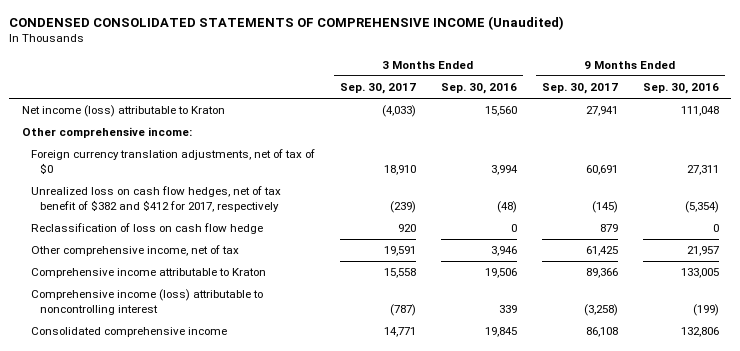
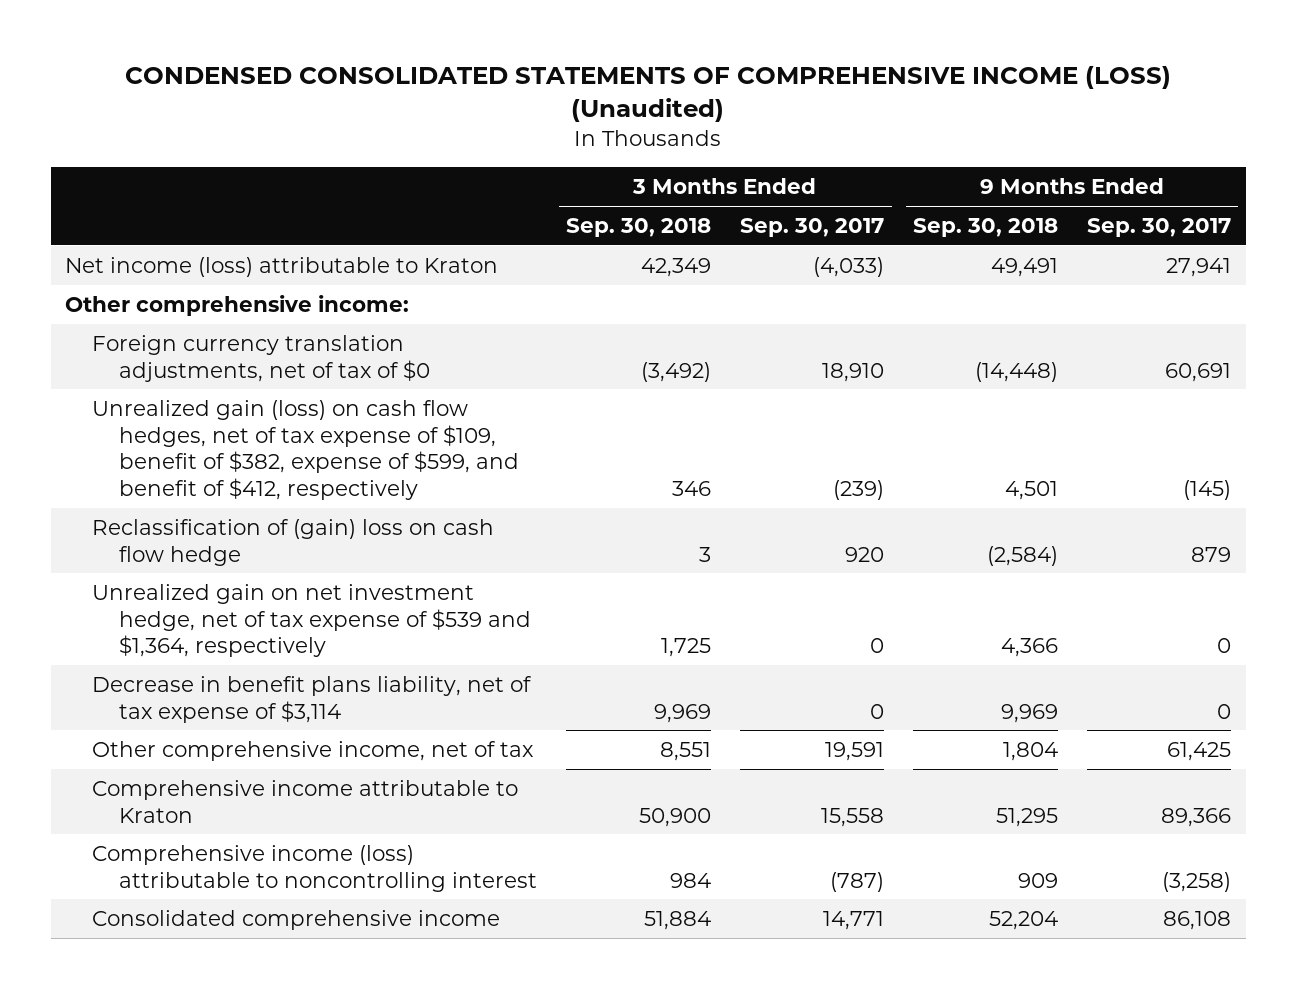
- CONDENSED CONSOLIDATED STATEMENTS OF COMPREHENSIVE INCOME (Unaudited)
+ CONDENSED CONSOLIDATED STATEMENTS OF COMPREHENSIVE INCOME (LOSS) (Unaudited)
- | 3 Months Ended Sep. 30, 2017 | 3 Months Ended Sep. 30, 2016 | 9 Months Ended Sep. 30, 2017 | 9 Months Ended Sep. 30, 2016
+ | 3 Months Ended Sep. 30, 2018 | 3 Months Ended Sep. 30, 2017 | 9 Months Ended Sep. 30, 2018 | 9 Months Ended Sep. 30, 2017
- Unrealized loss on cash flow hedges, net of tax benefit of $382 and $412 for 2017, respectively | (239) | (48) | (145) | (5,354)
- Reclassification of loss on cash flow hedge | 920 | 0 | 879 | 0
+ Unrealized gain (loss) on cash flow hedges, net of tax expense of $109, benefit of $382, expense of $599, and benefit of $412, respectively | 346 | (239) | 4,501 | (145)
+ Reclassification of (gain) loss on cash flow hedge | 3 | 920 | (2,584) | 879
+ Unrealized gain on net investment hedge, net of tax expense of $539 and $1,364, respectively | 1,725 | 0 | 4,366 | 0
+ Decrease in benefit plans liability, net of tax expense of $3,114 | 9,969 | 0 | 9,969 | 0

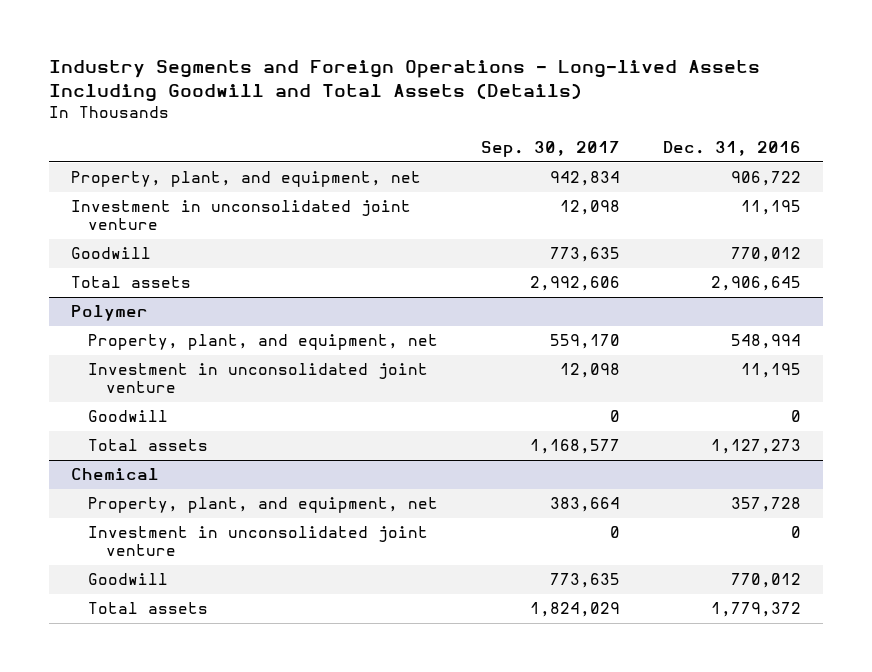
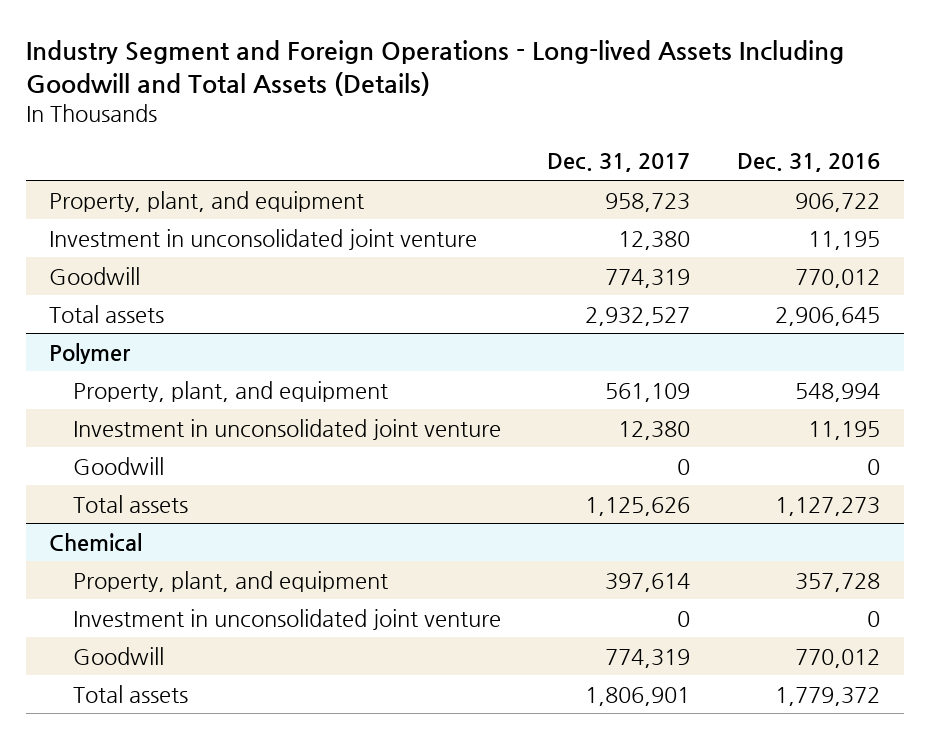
- Industry Segments and Foreign Operations - Long-lived Assets Including Goodwill and Total Assets (Details)
+ Industry Segment and Foreign Operations - Long-lived Assets Including Goodwill and Total Assets (Details)
- | Sep. 30, 2017 | Dec. 31, 2016
+ | Dec. 31, 2017 | Dec. 31, 2016
- Property, plant, and equipment, net | 942,834 | 906,722
+ Property, plant, and equipment | 958,723 | 906,722
@ Polymer
- Property, plant, and equipment, net | 559,170 | 548,994
+ Property, plant, and equipment | 561,109 | 548,994
@ Chemical
- Property, plant, and equipment, net | 383,664 | 357,728
+ Property, plant, and equipment | 397,614 | 357,728

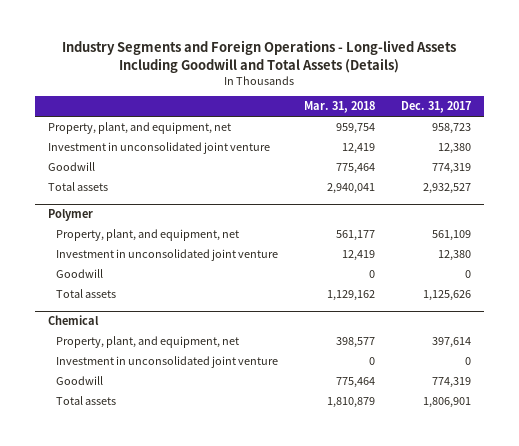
- Industry Segment and Foreign Operations - Long-lived Assets Including Goodwill and Total Assets (Details)
+ Industry Segments and Foreign Operations - Long-lived Assets Including Goodwill and Total Assets (Details)
- | Dec. 31, 2017 | Dec. 31, 2016
+ | Mar. 31, 2018 | Dec. 31, 2017
- Property, plant, and equipment | 958,723 | 906,722
+ Property, plant, and equipment, net | 959,754 | 958,723
@ Polymer
- Property, plant, and equipment | 561,109 | 548,994
+ Property, plant, and equipment, net | 561,177 | 561,109
@ Chemical
- Property, plant, and equipment | 397,614 | 357,728
+ Property, plant, and equipment, net | 398,577 | 397,614

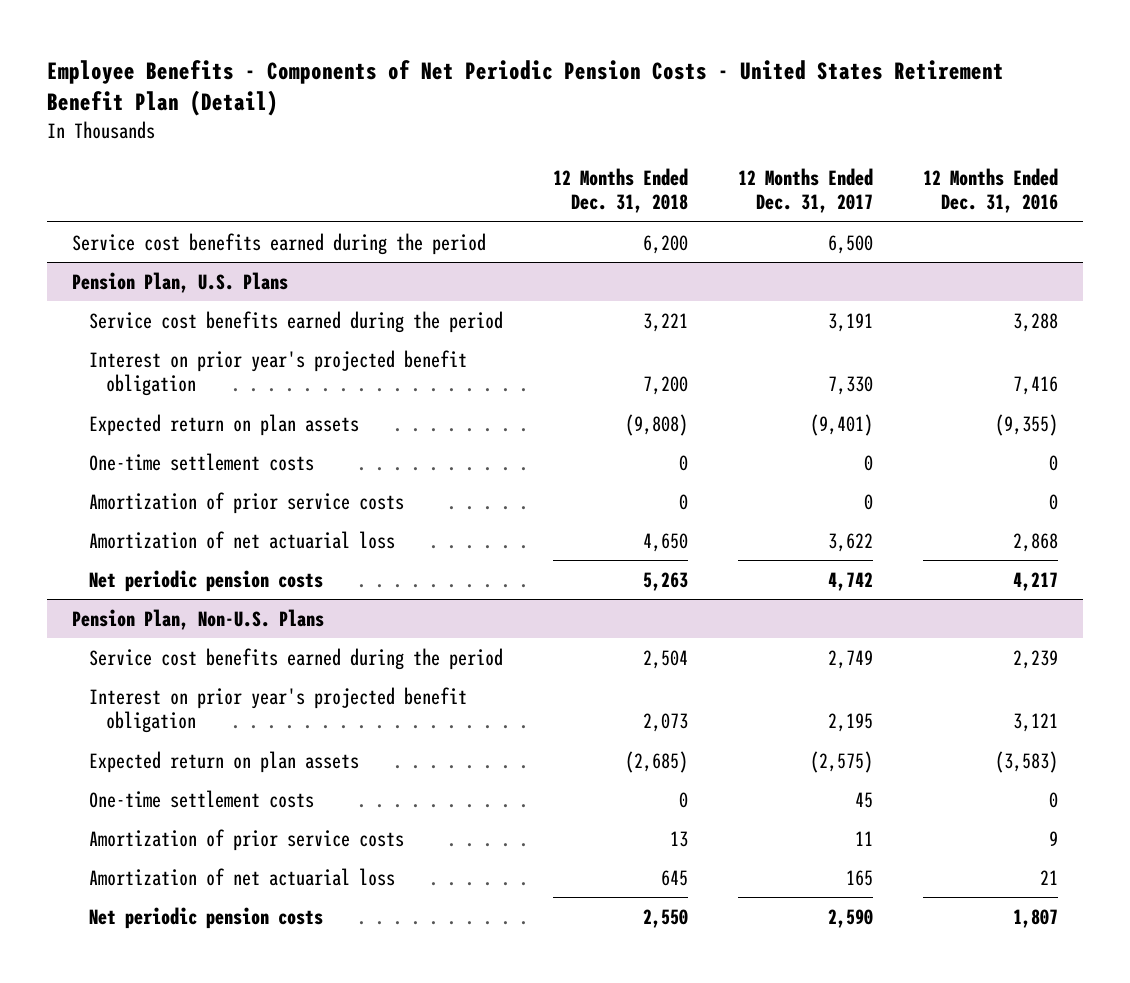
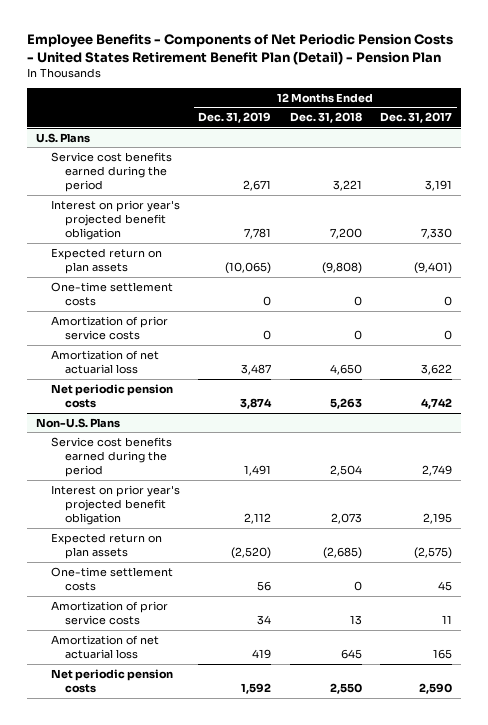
- Employee Benefits - Components of Net Periodic Pension Costs - United States Retirement Benefit Plan (Detail)
+ Employee Benefits - Components of Net Periodic Pension Costs - United States Retirement Benefit Plan (Detail) - Pension Plan
- | 12 Months Ended Dec. 31, 2018 | 12 Months Ended Dec. 31, 2017 | 12 Months Ended Dec. 31, 2016
+ | 12 Months Ended Dec. 31, 2019 | 12 Months Ended Dec. 31, 2018 | 12 Months Ended Dec. 31, 2017
- Service cost benefits earned during the period | 6,200 | 6,500 |
- Pension Plan, U.S. Plans
+ U.S. Plans
- Pension Plan, Non-U.S. Plans
+ Non-U.S. Plans

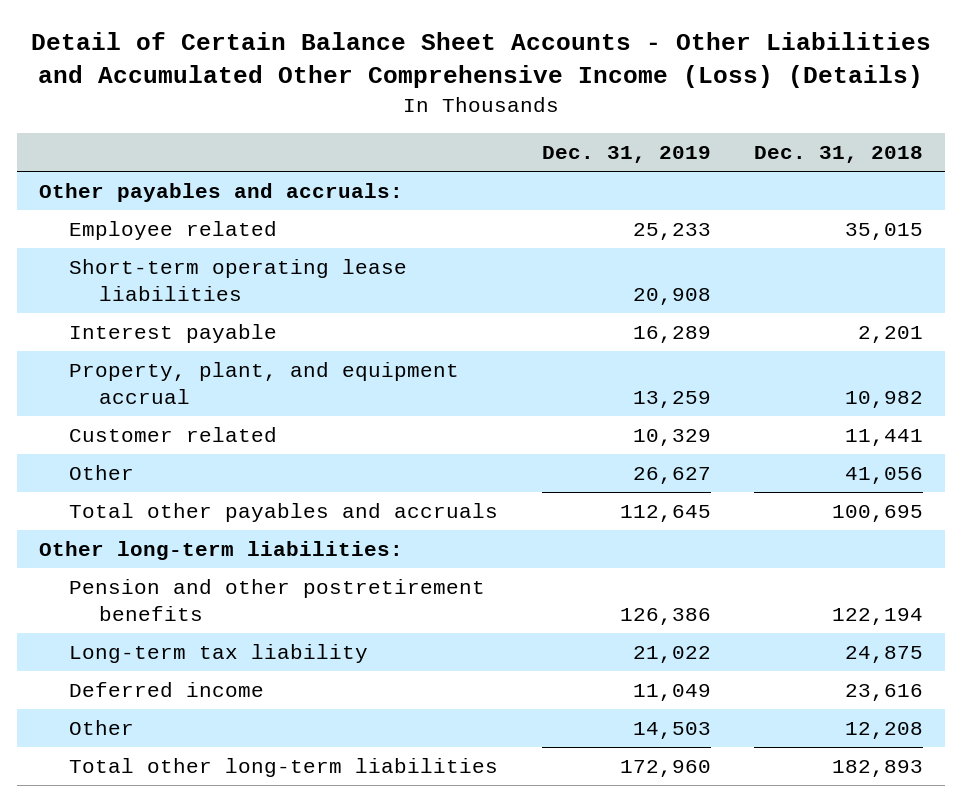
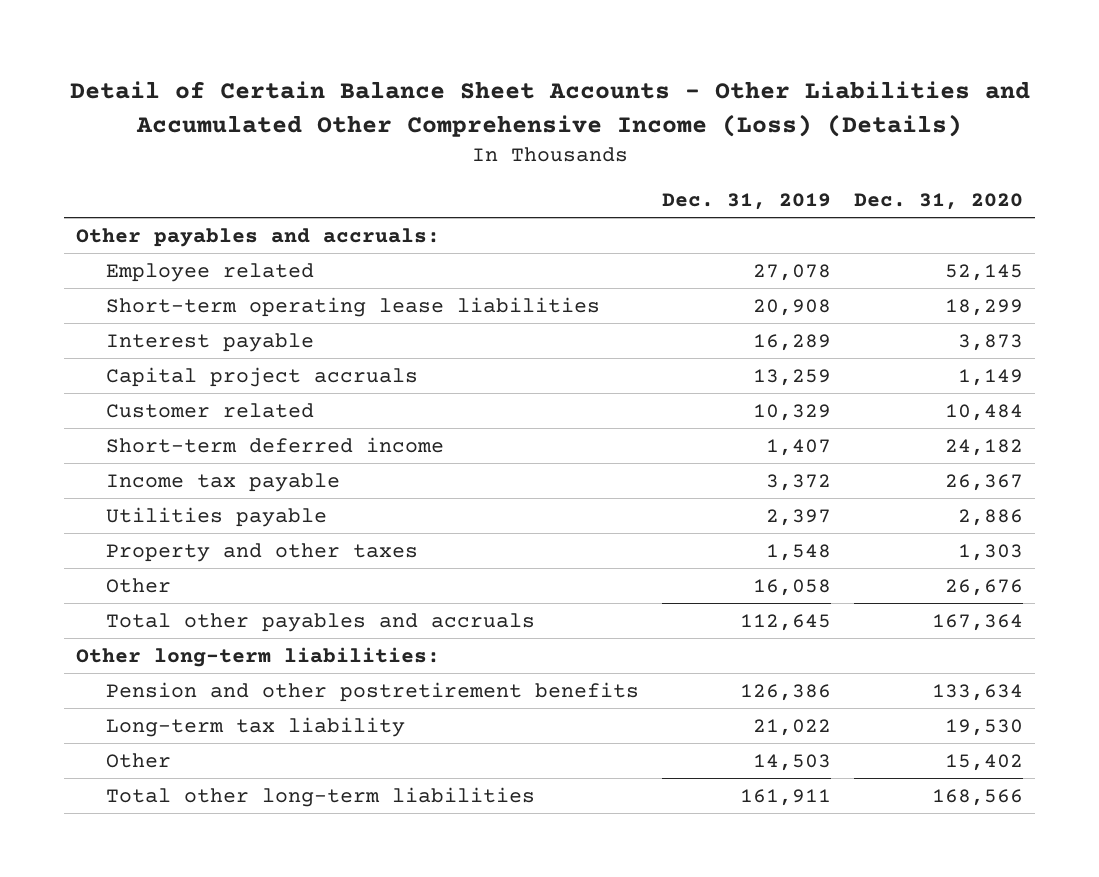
- | Dec. 31, 2019 | Dec. 31, 2018
+ | Dec. 31, 2019 | Dec. 31, 2020
- Employee related | 25,233 | 35,015
+ Employee related | 27,078 | 52,145
- Property, plant, and equipment accrual | 13,259 | 10,982
+ Capital project accruals | 13,259 | 1,149
- Other | 26,627 | 41,056
+ Short-term deferred income | 1,407 | 24,182
+ Income tax payable | 3,372 | 26,367
+ Utilities payable | 2,397 | 2,886
+ Property and other taxes | 1,548 | 1,303
+ Other | 16,058 | 26,676
- Deferred income | 11,049 | 23,616
- Total other long-term liabilities | 172,960 | 182,893
+ Total other long-term liabilities | 161,911 | 168,566

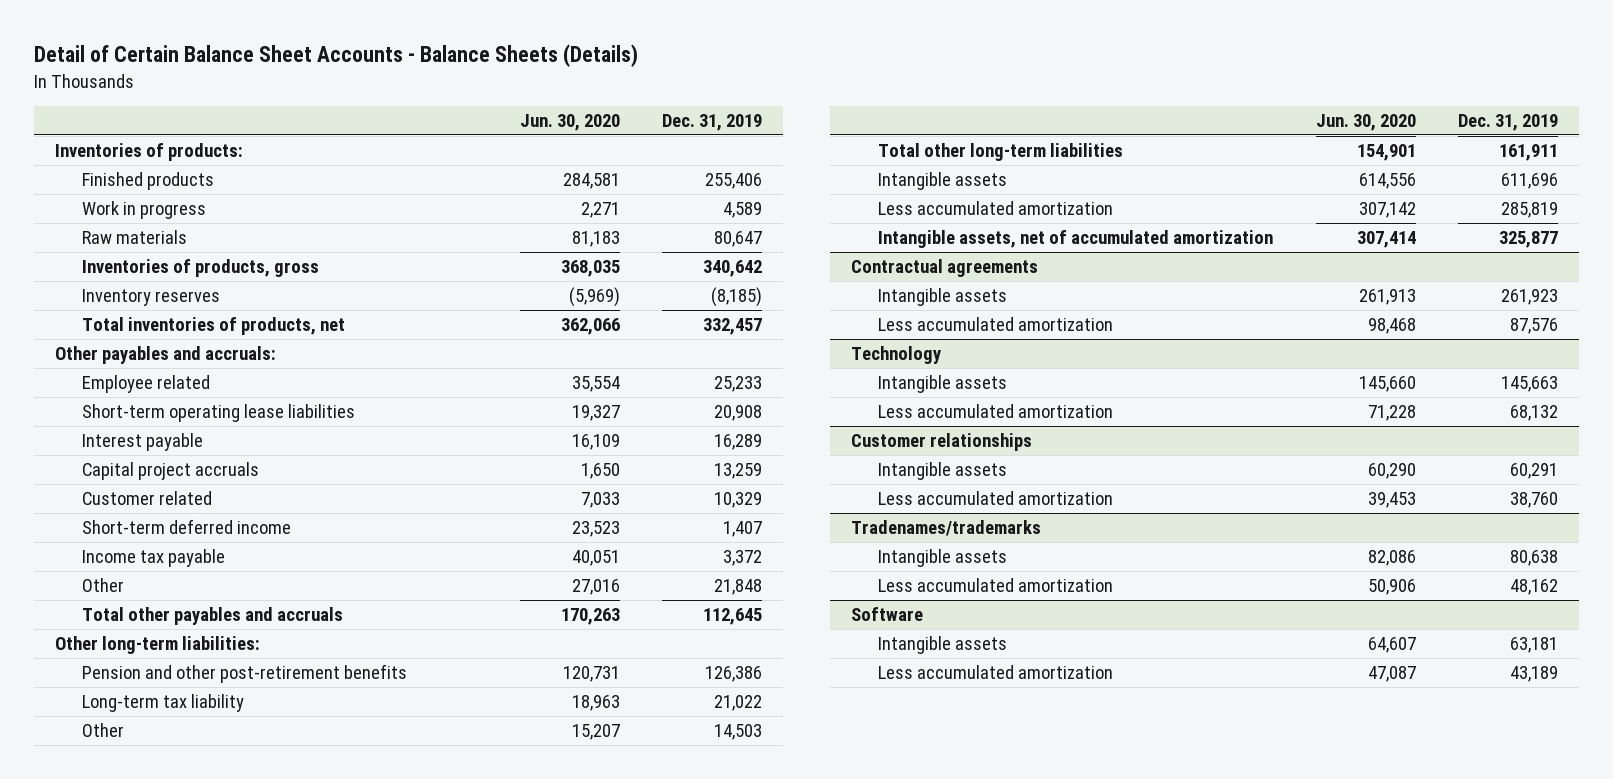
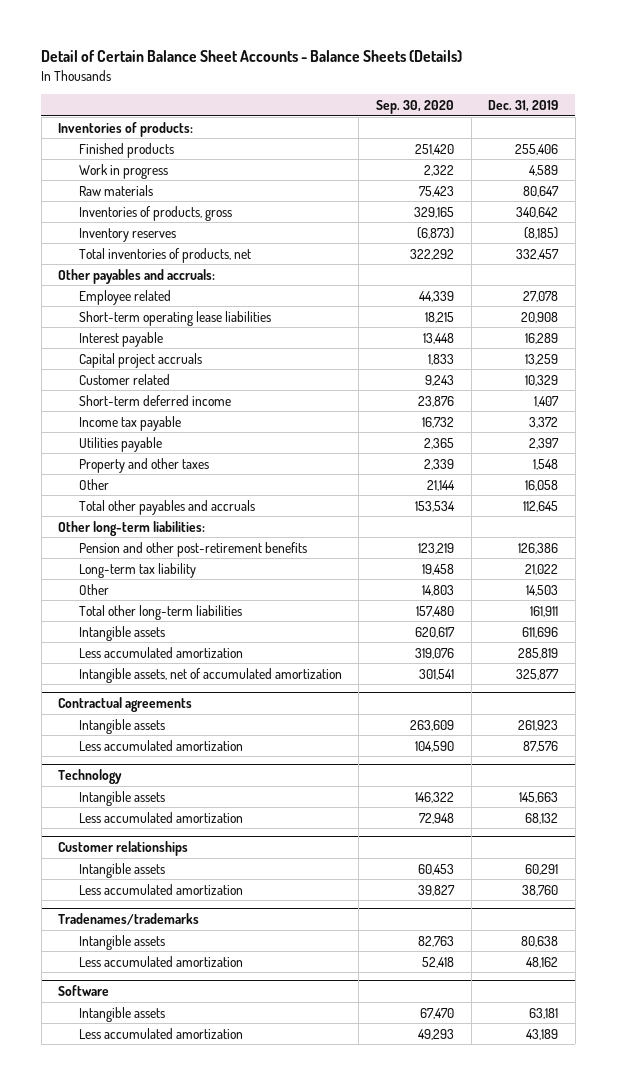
- | Jun. 30, 2020 | Dec. 31, 2019
+ | Sep. 30, 2020 | Dec. 31, 2019
- Employee related | 35,554 | 25,233
+ Employee related | 44,339 | 27,078
- Other | 27,016 | 21,848
+ Utilities payable | 2,365 | 2,397
+ Property and other taxes | 2,339 | 1,548
+ Other | 21,144 | 16,058

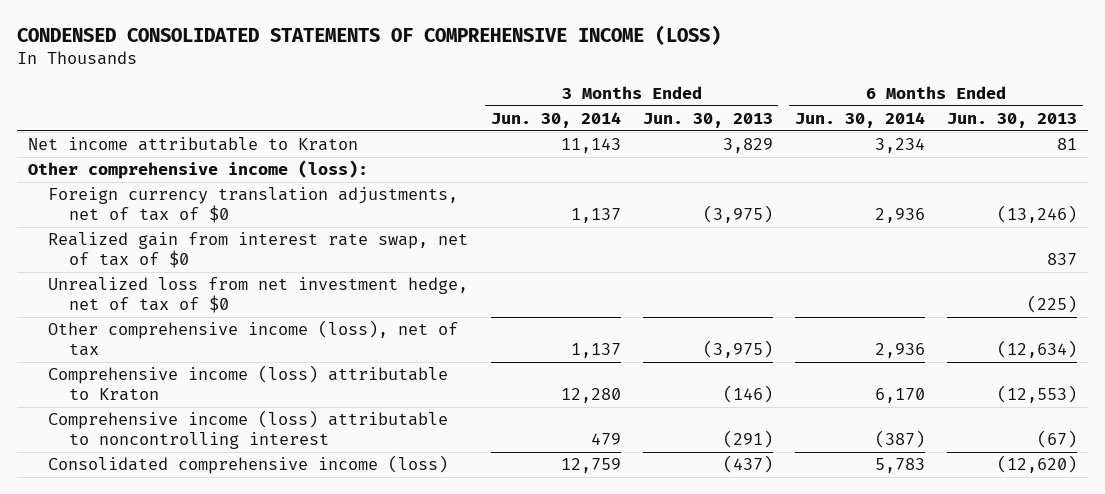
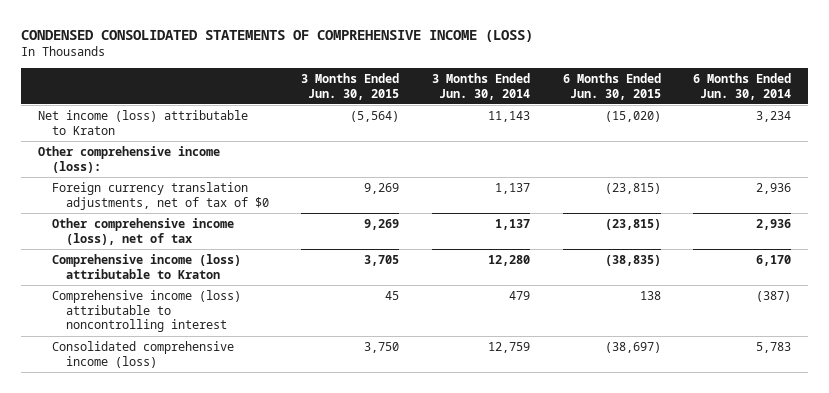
- | 3 Months Ended Jun. 30, 2014 | 3 Months Ended Jun. 30, 2013 | 6 Months Ended Jun. 30, 2014 | 6 Months Ended Jun. 30, 2013
+ | 3 Months Ended Jun. 30, 2015 | 3 Months Ended Jun. 30, 2014 | 6 Months Ended Jun. 30, 2015 | 6 Months Ended Jun. 30, 2014
- Net income attributable to Kraton | 11,143 | 3,829 | 3,234 | 81
+ Net income (loss) attributable to Kraton | (5,564) | 11,143 | (15,020) | 3,234
- Realized gain from interest rate swap, net of tax of $0 | | | | 837
- Unrealized loss from net investment hedge, net of tax of $0 | | | | (225)

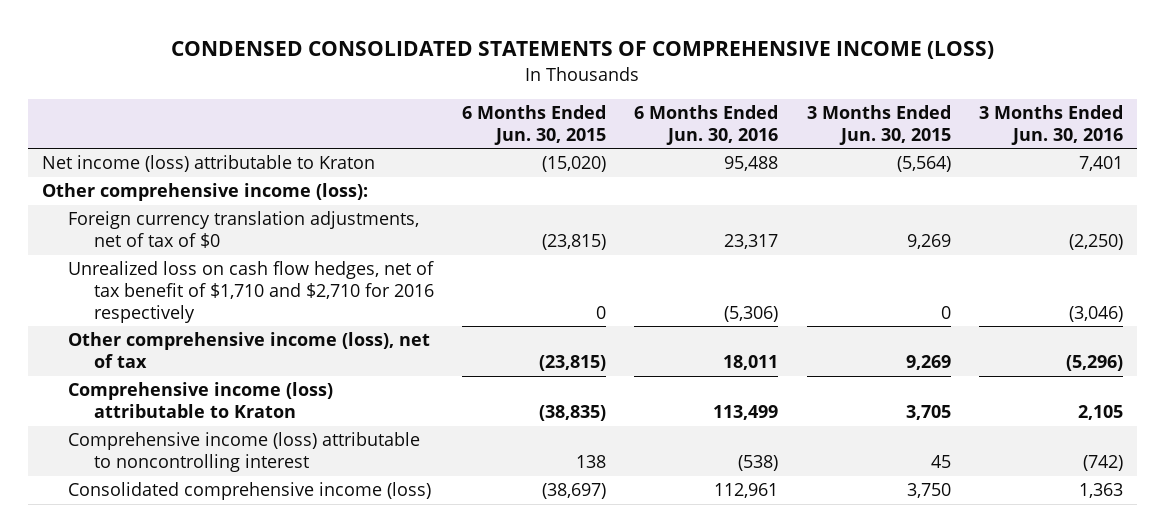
- | 3 Months Ended Jun. 30, 2015 | 3 Months Ended Jun. 30, 2014 | 6 Months Ended Jun. 30, 2015 | 6 Months Ended Jun. 30, 2014
+ | 6 Months Ended Jun. 30, 2015 | 6 Months Ended Jun. 30, 2016 | 3 Months Ended Jun. 30, 2015 | 3 Months Ended Jun. 30, 2016
+ Unrealized loss on cash flow hedges, net of tax benefit of $1,710 and $2,710 for 2016 respectively | 0 | (5,306) | 0 | (3,046)

